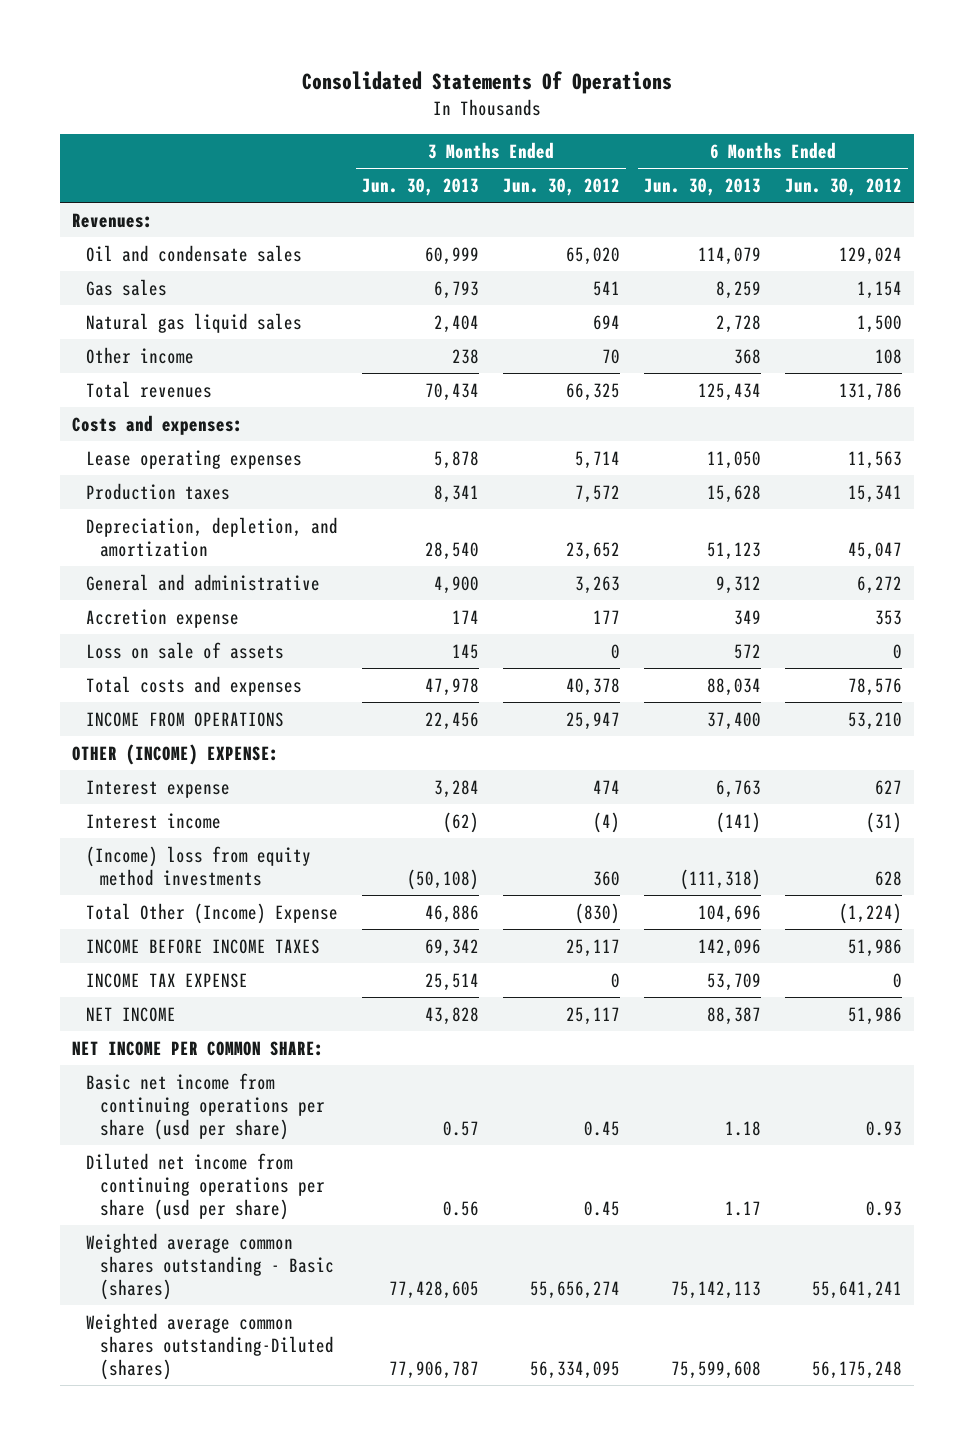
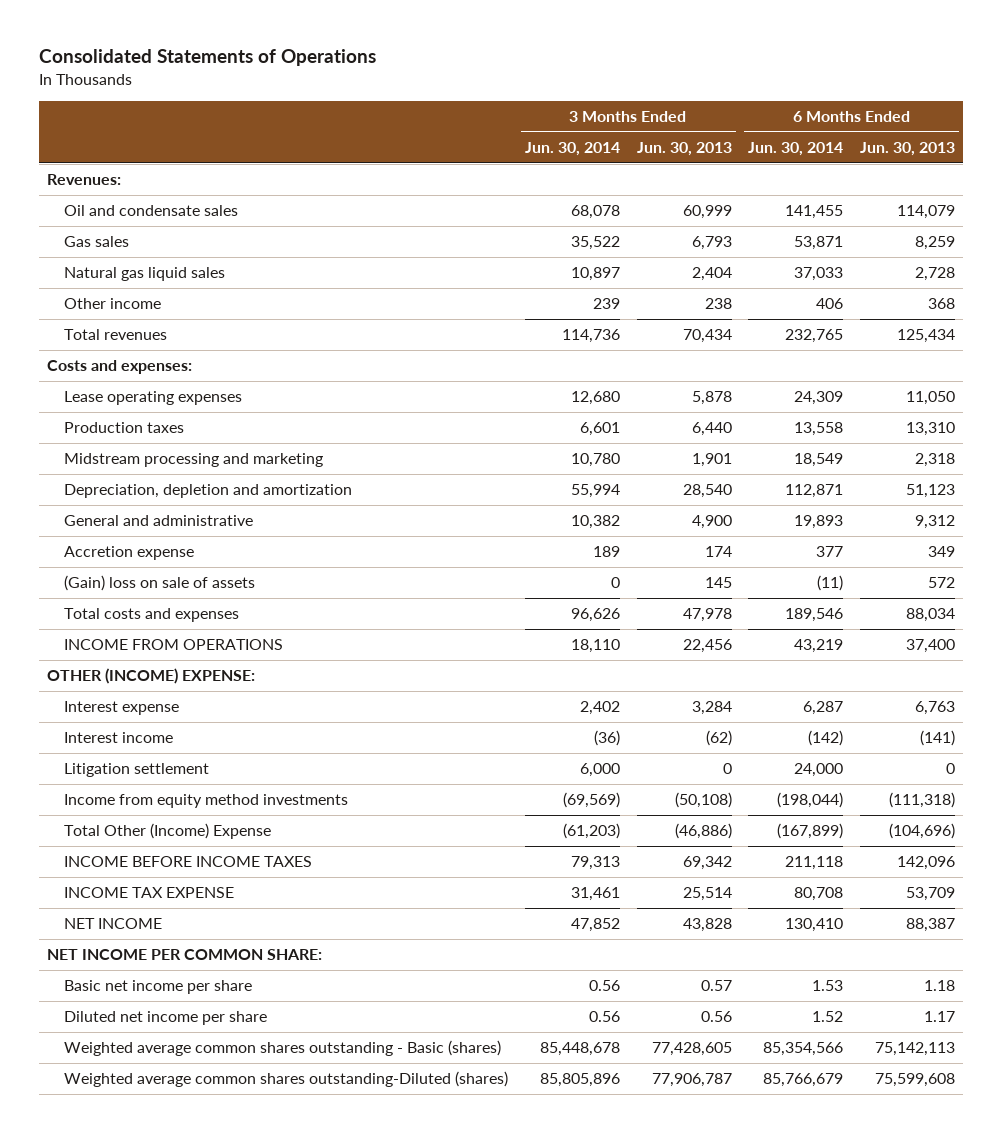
- Consolidated Statements Of Operations
+ Consolidated Statements of Operations
- | 3 Months Ended Jun. 30, 2013 | 3 Months Ended Jun. 30, 2012 | 6 Months Ended Jun. 30, 2013 | 6 Months Ended Jun. 30, 2012
+ | 3 Months Ended Jun. 30, 2014 | 3 Months Ended Jun. 30, 2013 | 6 Months Ended Jun. 30, 2014 | 6 Months Ended Jun. 30, 2013
- Production taxes | 8,341 | 7,572 | 15,628 | 15,341
- Depreciation, depletion, and amortization | 28,540 | 23,652 | 51,123 | 45,047
+ Production taxes | 6,601 | 6,440 | 13,558 | 13,310
+ Midstream processing and marketing | 10,780 | 1,901 | 18,549 | 2,318
+ Depreciation, depletion and amortization | 55,994 | 28,540 | 112,871 | 51,123
- Loss on sale of assets | 145 | 0 | 572 | 0
+ (Gain) loss on sale of assets | 0 | 145 | (11) | 572
- (Income) loss from equity method investments | (50,108) | 360 | (111,318) | 628
- Total Other (Income) Expense | 46,886 | (830) | 104,696 | (1,224)
+ Litigation settlement | 6,000 | 0 | 24,000 | 0
+ Income from equity method investments | (69,569) | (50,108) | (198,044) | (111,318)
+ Total Other (Income) Expense | (61,203) | (46,886) | (167,899) | (104,696)
- Basic net income from continuing operations per share (usd per share) | 0.57 | 0.45 | 1.18 | 0.93
- Diluted net income from continuing operations per share (usd per share) | 0.56 | 0.45 | 1.17 | 0.93
+ Basic net income per share | 0.56 | 0.57 | 1.53 | 1.18
+ Diluted net income per share | 0.56 | 0.56 | 1.52 | 1.17

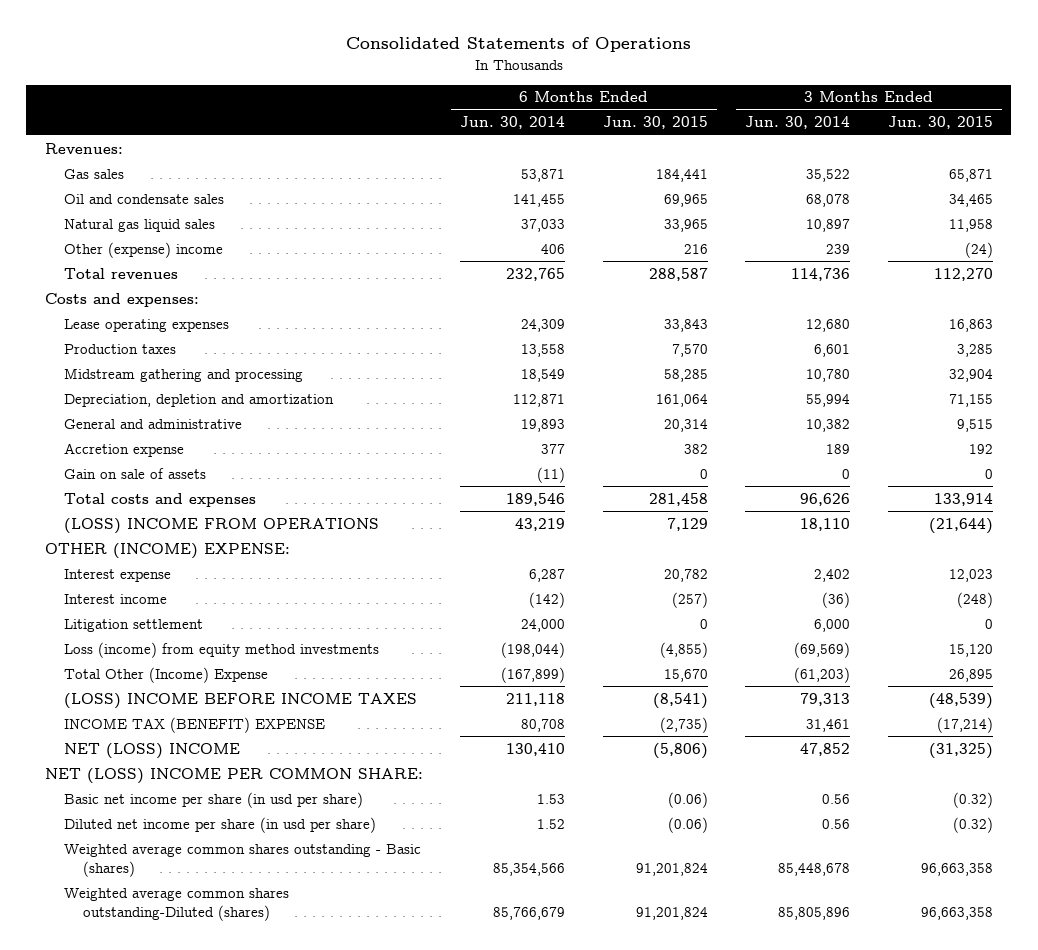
- | 3 Months Ended Jun. 30, 2014 | 3 Months Ended Jun. 30, 2013 | 6 Months Ended Jun. 30, 2014 | 6 Months Ended Jun. 30, 2013
+ | 6 Months Ended Jun. 30, 2014 | 6 Months Ended Jun. 30, 2015 | 3 Months Ended Jun. 30, 2014 | 3 Months Ended Jun. 30, 2015
moved down: Oil and condensate sales | 141,455 | 69,965 | 68,078 | 34,465
- Other income | 239 | 238 | 406 | 368
+ Other (expense) income | 406 | 216 | 239 | (24)
- Midstream processing and marketing | 10,780 | 1,901 | 18,549 | 2,318
+ Midstream gathering and processing | 18,549 | 58,285 | 10,780 | 32,904
- (Gain) loss on sale of assets | 0 | 145 | (11) | 572
+ Gain on sale of assets | (11) | 0 | 0 | 0
- INCOME FROM OPERATIONS | 18,110 | 22,456 | 43,219 | 37,400
+ (LOSS) INCOME FROM OPERATIONS | 43,219 | 7,129 | 18,110 | (21,644)
- Income from equity method investments | (69,569) | (50,108) | (198,044) | (111,318)
+ Loss (income) from equity method investments | (198,044) | (4,855) | (69,569) | 15,120
- INCOME BEFORE INCOME TAXES | 79,313 | 69,342 | 211,118 | 142,096
- INCOME TAX EXPENSE | 31,461 | 25,514 | 80,708 | 53,709
- NET INCOME | 47,852 | 43,828 | 130,410 | 88,387
- NET INCOME PER COMMON SHARE:
- Basic net income per share | 0.56 | 0.57 | 1.53 | 1.18
- Diluted net income per share | 0.56 | 0.56 | 1.52 | 1.17
+ (LOSS) INCOME BEFORE INCOME TAXES | 211,118 | (8,541) | 79,313 | (48,539)
+ INCOME TAX (BENEFIT) EXPENSE | 80,708 | (2,735) | 31,461 | (17,214)
+ NET (LOSS) INCOME | 130,410 | (5,806) | 47,852 | (31,325)
+ NET (LOSS) INCOME PER COMMON SHARE:
+ Basic net income per share (in usd per share) | 1.53 | (0.06) | 0.56 | (0.32)
+ Diluted net income per share (in usd per share) | 1.52 | (0.06) | 0.56 | (0.32)

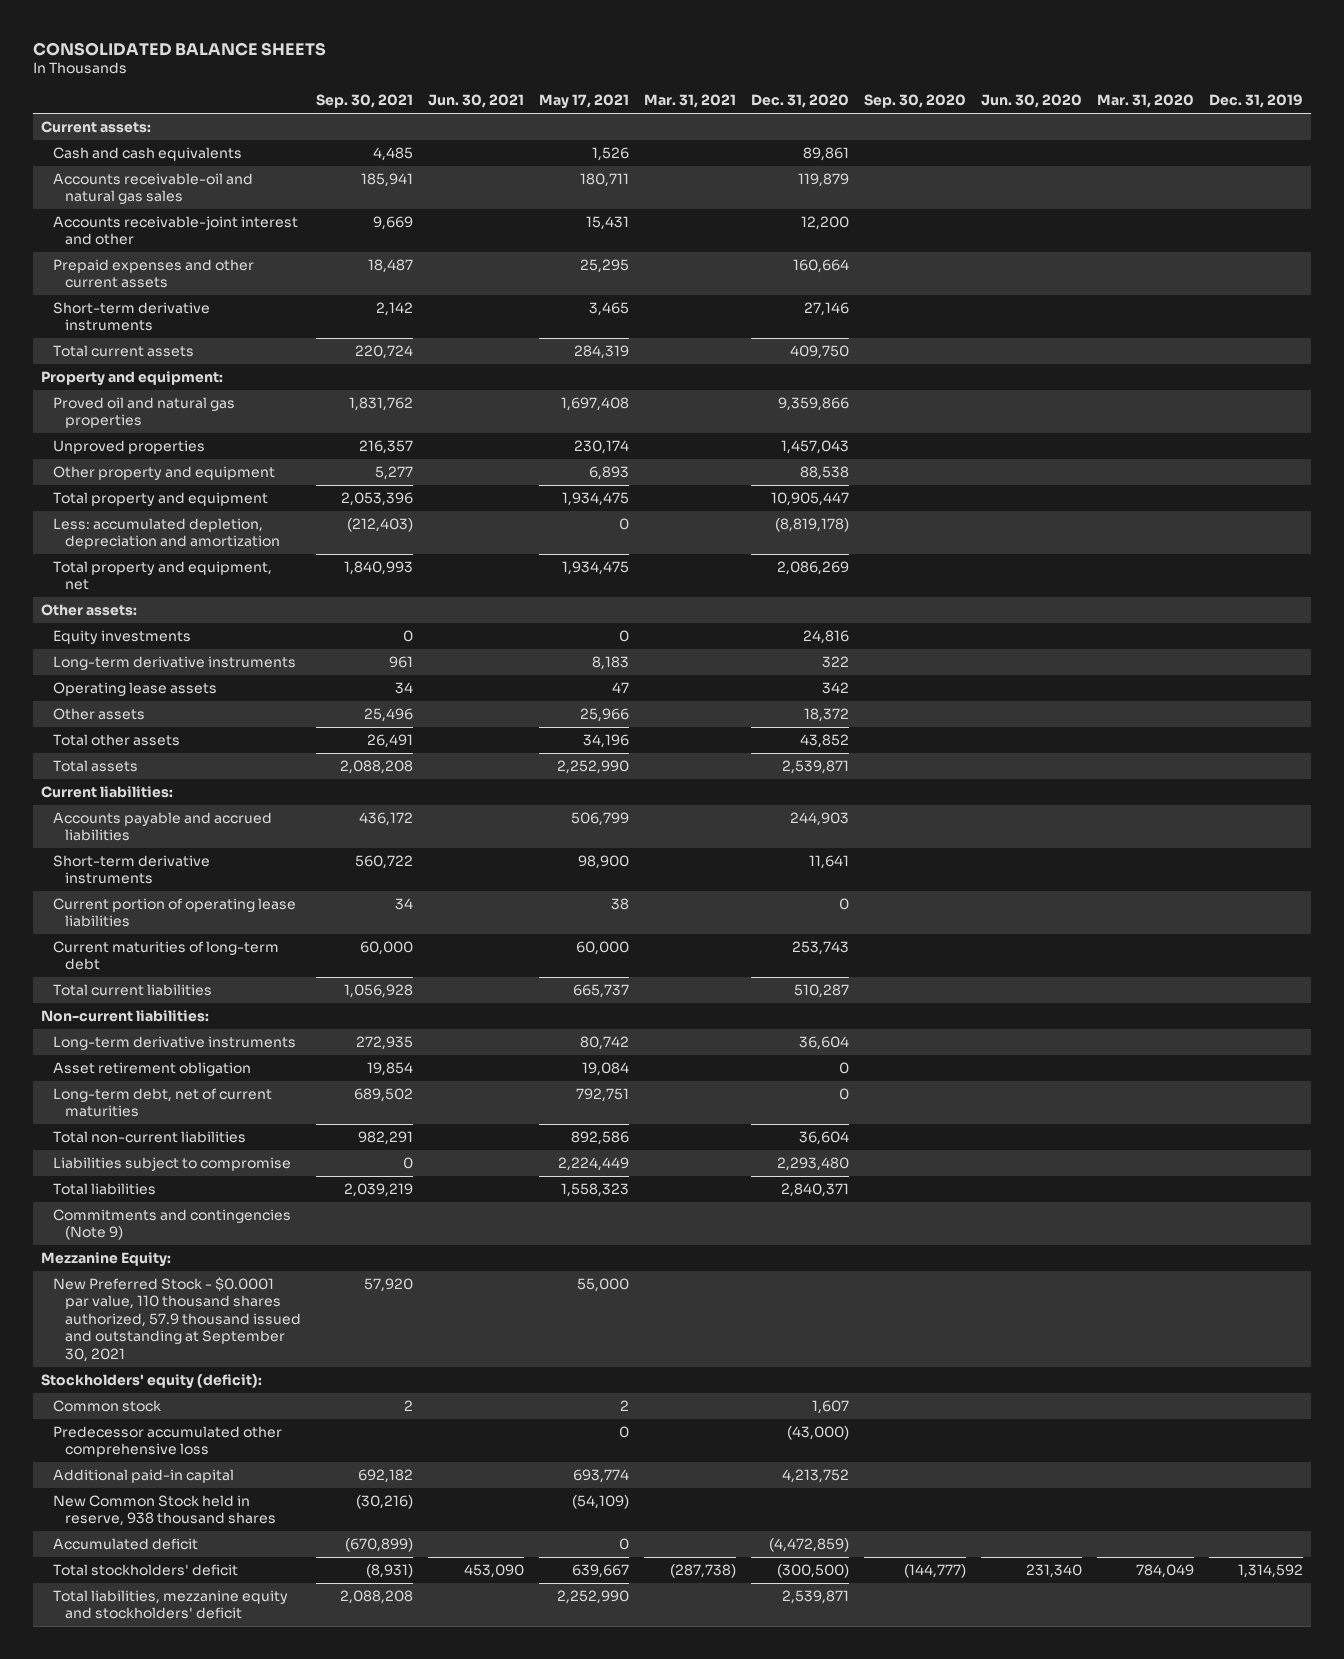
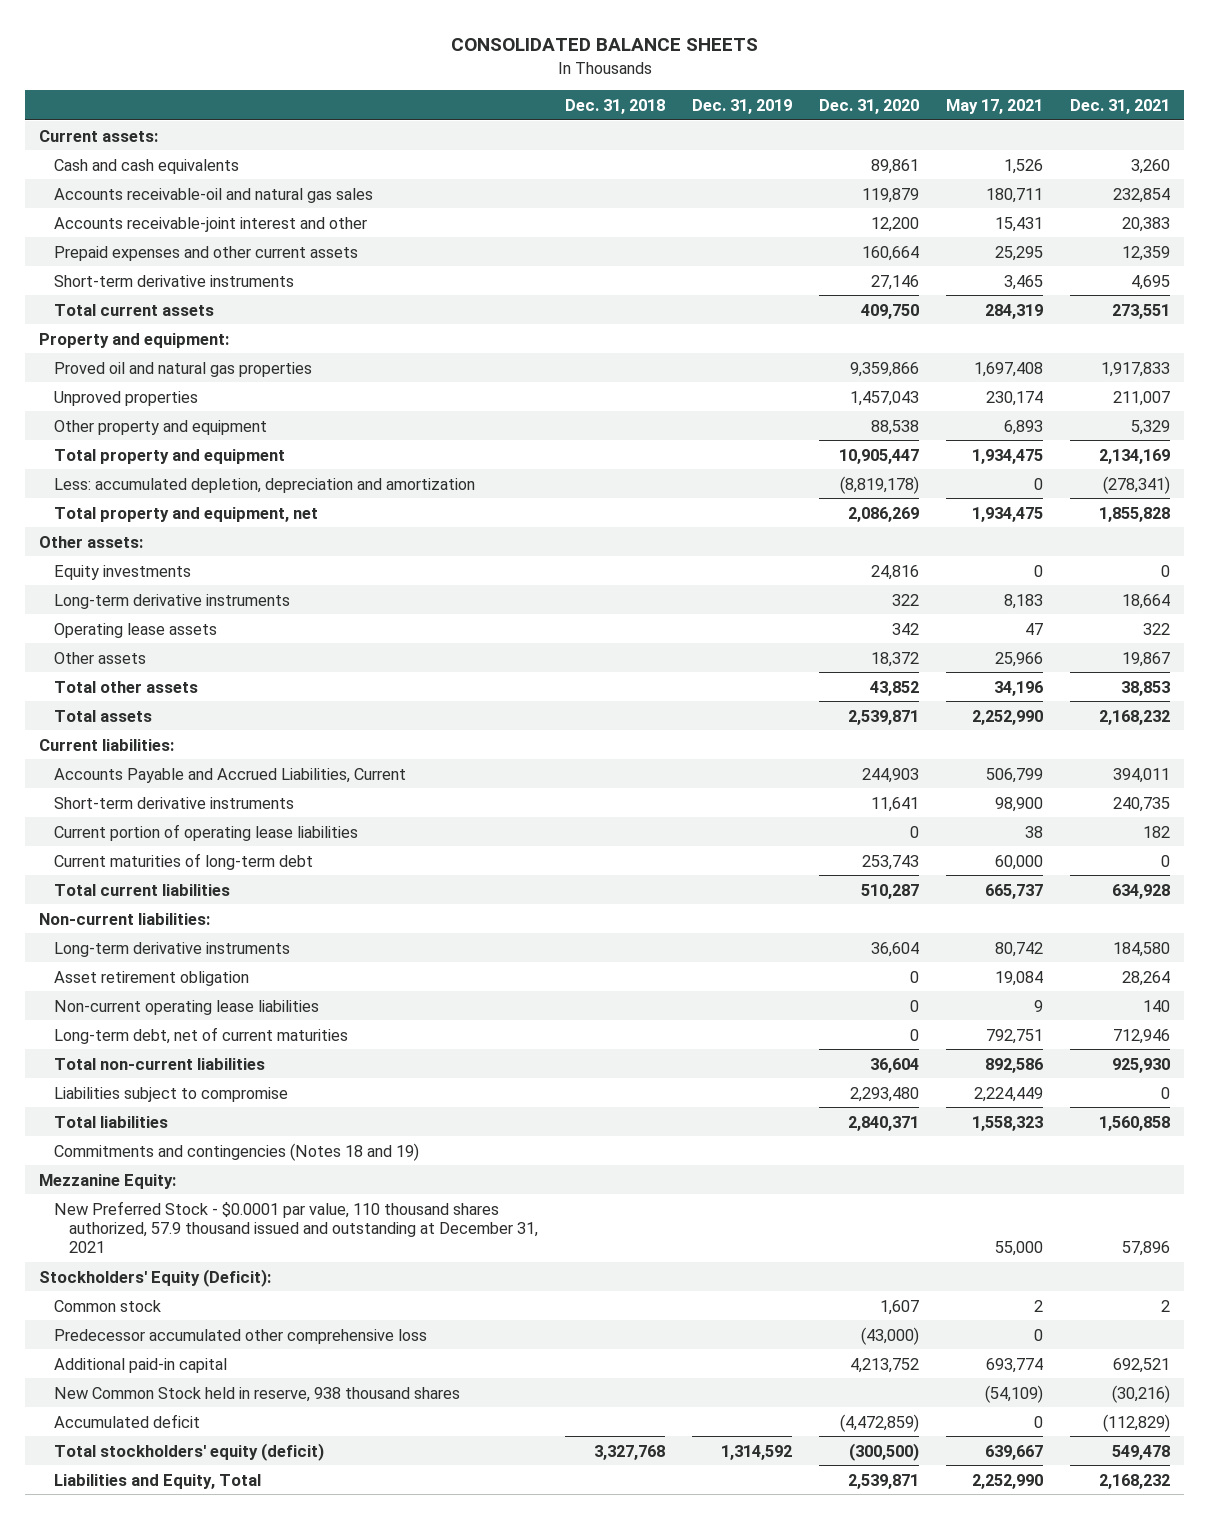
- | Sep. 30, 2021 | Jun. 30, 2021 | May 17, 2021 | Mar. 31, 2021 | Dec. 31, 2020 | Sep. 30, 2020 | Jun. 30, 2020 | Mar. 31, 2020 | Dec. 31, 2019
+ | Dec. 31, 2018 | Dec. 31, 2019 | Dec. 31, 2020 | May 17, 2021 | Dec. 31, 2021
- Accounts payable and accrued liabilities | 436,172 | | 506,799 | | 244,903 | | | |
+ Accounts Payable and Accrued Liabilities, Current | | | 244,903 | 506,799 | 394,011
+ Non-current operating lease liabilities | | | 0 | 9 | 140
- Commitments and contingencies (Note 9)
+ Commitments and contingencies (Notes 18 and 19)
- New Preferred Stock - $0.0001 par value, 110 thousand shares authorized, 57.9 thousand issued and outstanding at September 30, 2021 | 57,920 | | 55,000 | | | | | |
- Stockholders' equity (deficit):
+ New Preferred Stock - $0.0001 par value, 110 thousand shares authorized, 57.9 thousand issued and outstanding at December 31, 2021 | | | | 55,000 | 57,896
+ Stockholders' Equity (Deficit):
- Total stockholders' deficit | (8,931) | 453,090 | 639,667 | (287,738) | (300,500) | (144,777) | 231,340 | 784,049 | 1,314,592
- Total liabilities, mezzanine equity and stockholders' deficit | 2,088,208 | | 2,252,990 | | 2,539,871 | | | |
+ Total stockholders' equity (deficit) | 3,327,768 | 1,314,592 | (300,500) | 639,667 | 549,478
+ Liabilities and Equity, Total | | | 2,539,871 | 2,252,990 | 2,168,232

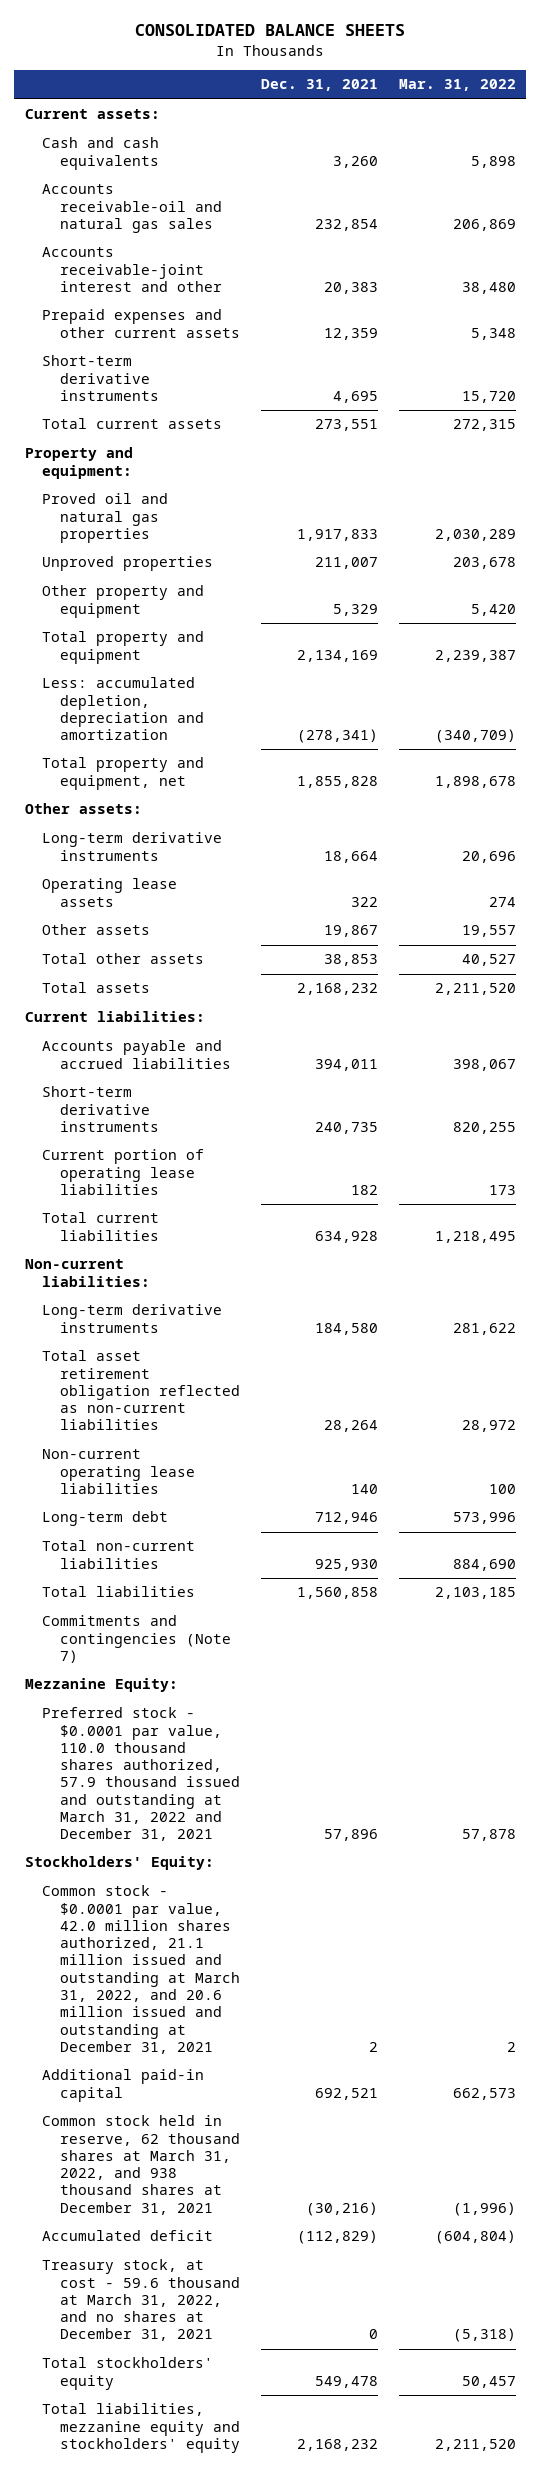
- | Dec. 31, 2018 | Dec. 31, 2019 | Dec. 31, 2020 | May 17, 2021 | Dec. 31, 2021
+ | Dec. 31, 2021 | Mar. 31, 2022
- Equity investments | | | 24,816 | 0 | 0
- Accounts Payable and Accrued Liabilities, Current | | | 244,903 | 506,799 | 394,011
+ Accounts payable and accrued liabilities | 394,011 | 398,067
- Current maturities of long-term debt | | | 253,743 | 60,000 | 0
- Asset retirement obligation | | | 0 | 19,084 | 28,264
+ Total asset retirement obligation reflected as non-current liabilities | 28,264 | 28,972
- Long-term debt, net of current maturities | | | 0 | 792,751 | 712,946
+ Long-term debt | 712,946 | 573,996
- Liabilities subject to compromise | | | 2,293,480 | 2,224,449 | 0
- Commitments and contingencies (Notes 18 and 19)
+ Commitments and contingencies (Note 7)
- New Preferred Stock - $0.0001 par value, 110 thousand shares authorized, 57.9 thousand issued and outstanding at December 31, 2021 | | | | 55,000 | 57,896
- Stockholders' Equity (Deficit):
- Common stock | | | 1,607 | 2 | 2
- Predecessor accumulated other comprehensive loss | | | (43,000) | 0 |
+ Preferred stock - $0.0001 par value, 110.0 thousand shares authorized, 57.9 thousand issued and outstanding at March 31, 2022 and December 31, 2021 | 57,896 | 57,878
+ Stockholders' Equity:
+ Common stock - $0.0001 par value, 42.0 million shares authorized, 21.1 million issued and outstanding at March 31, 2022, and 20.6 million issued and outstanding at December 31, 2021 | 2 | 2
- New Common Stock held in reserve, 938 thousand shares | | | | (54,109) | (30,216)
+ Common stock held in reserve, 62 thousand shares at March 31, 2022, and 938 thousand shares at December 31, 2021 | (30,216) | (1,996)
- Total stockholders' equity (deficit) | 3,327,768 | 1,314,592 | (300,500) | 639,667 | 549,478
- Liabilities and Equity, Total | | | 2,539,871 | 2,252,990 | 2,168,232
+ Treasury stock, at cost - 59.6 thousand at March 31, 2022, and no shares at December 31, 2021 | 0 | (5,318)
+ Total stockholders' equity | 549,478 | 50,457
+ Total liabilities, mezzanine equity and stockholders' equity | 2,168,232 | 2,211,520

